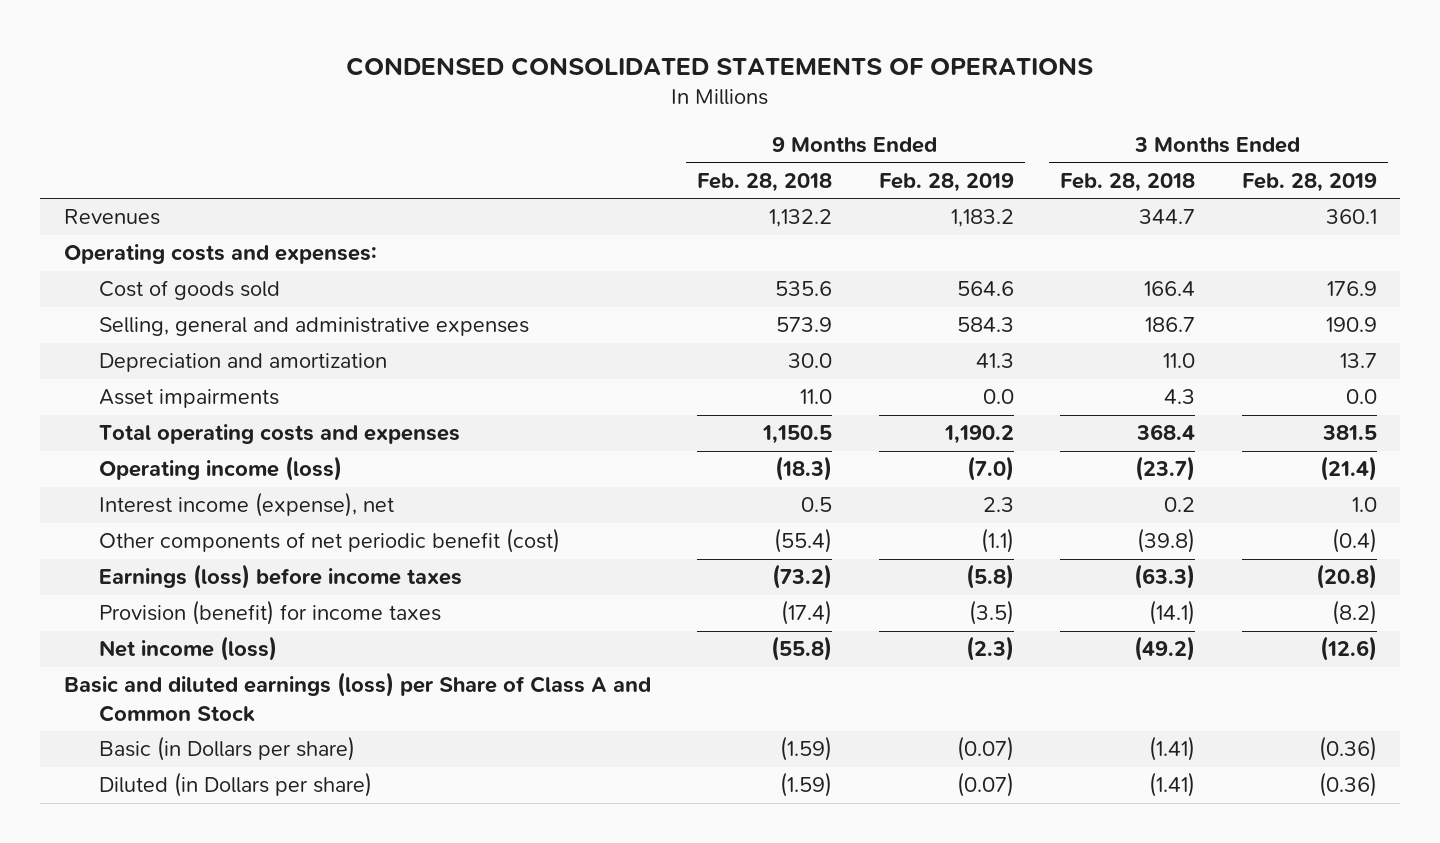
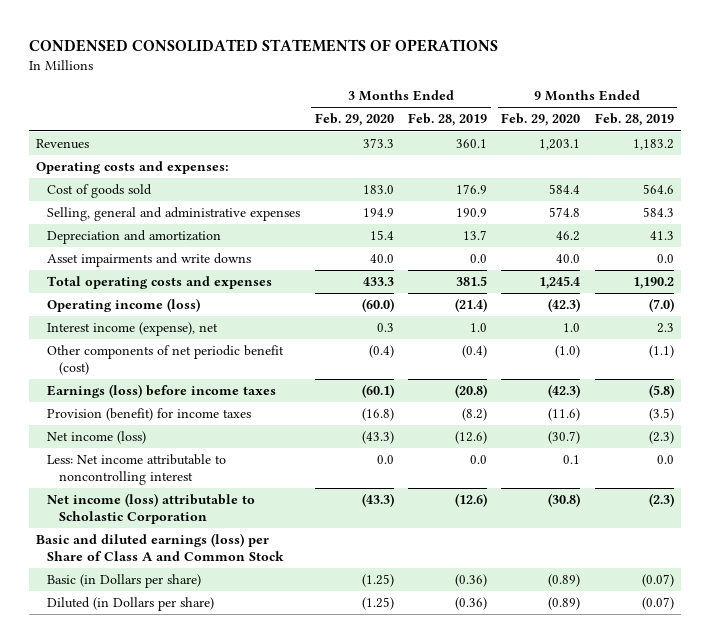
- | 9 Months Ended Feb. 28, 2018 | 9 Months Ended Feb. 28, 2019 | 3 Months Ended Feb. 28, 2018 | 3 Months Ended Feb. 28, 2019
+ | 3 Months Ended Feb. 29, 2020 | 3 Months Ended Feb. 28, 2019 | 9 Months Ended Feb. 29, 2020 | 9 Months Ended Feb. 28, 2019
- Asset impairments | 11.0 | 0.0 | 4.3 | 0.0
+ Asset impairments and write downs | 40.0 | 0.0 | 40.0 | 0.0
+ Less: Net income attributable to noncontrolling interest | 0.0 | 0.0 | 0.1 | 0.0
+ Net income (loss) attributable to Scholastic Corporation | (43.3) | (12.6) | (30.8) | (2.3)

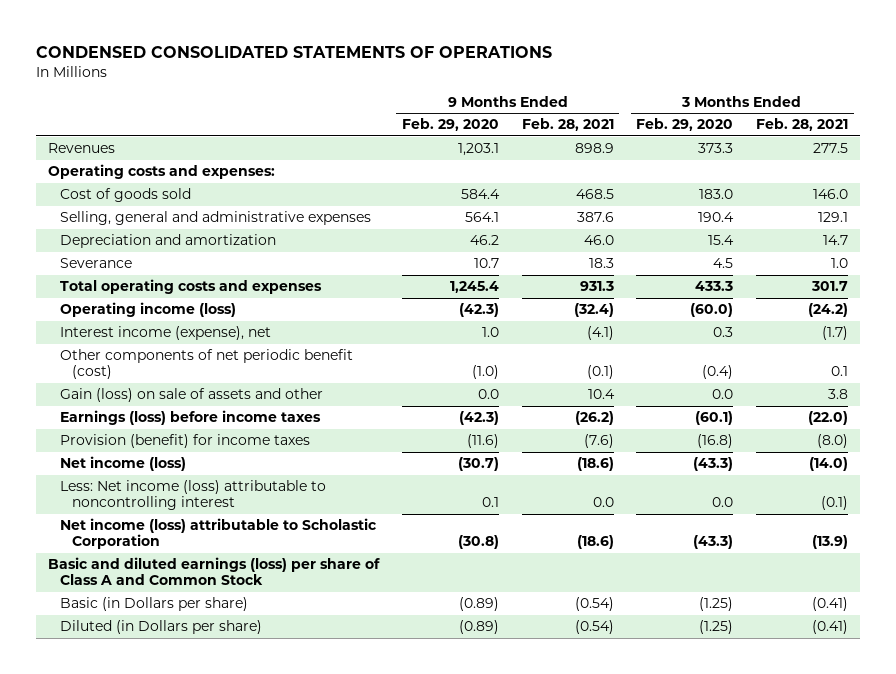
- | 3 Months Ended Feb. 29, 2020 | 3 Months Ended Feb. 28, 2019 | 9 Months Ended Feb. 29, 2020 | 9 Months Ended Feb. 28, 2019
+ | 9 Months Ended Feb. 29, 2020 | 9 Months Ended Feb. 28, 2021 | 3 Months Ended Feb. 29, 2020 | 3 Months Ended Feb. 28, 2021
- Selling, general and administrative expenses | 194.9 | 190.9 | 574.8 | 584.3
+ Selling, general and administrative expenses | 564.1 | 387.6 | 190.4 | 129.1
- Asset impairments and write downs | 40.0 | 0.0 | 40.0 | 0.0
+ Severance | 10.7 | 18.3 | 4.5 | 1.0
+ Gain (loss) on sale of assets and other | 0.0 | 10.4 | 0.0 | 3.8
- Less: Net income attributable to noncontrolling interest | 0.0 | 0.0 | 0.1 | 0.0
+ Less: Net income (loss) attributable to noncontrolling interest | 0.1 | 0.0 | 0.0 | (0.1)
- Basic and diluted earnings (loss) per Share of Class A and Common Stock
+ Basic and diluted earnings (loss) per share of Class A and Common Stock

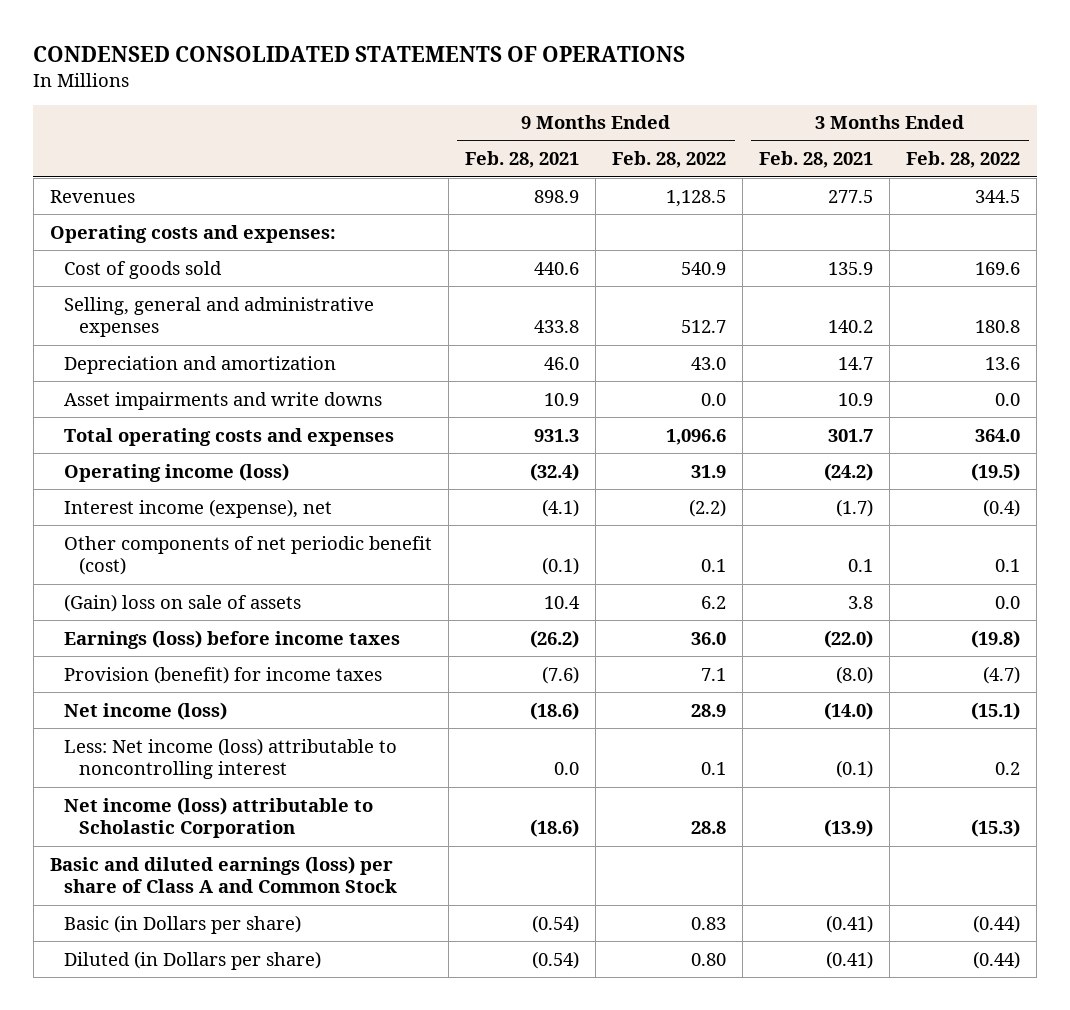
- | 9 Months Ended Feb. 29, 2020 | 9 Months Ended Feb. 28, 2021 | 3 Months Ended Feb. 29, 2020 | 3 Months Ended Feb. 28, 2021
+ | 9 Months Ended Feb. 28, 2021 | 9 Months Ended Feb. 28, 2022 | 3 Months Ended Feb. 28, 2021 | 3 Months Ended Feb. 28, 2022
- Cost of goods sold | 584.4 | 468.5 | 183.0 | 146.0
- Selling, general and administrative expenses | 564.1 | 387.6 | 190.4 | 129.1
+ Cost of goods sold | 440.6 | 540.9 | 135.9 | 169.6
+ Selling, general and administrative expenses | 433.8 | 512.7 | 140.2 | 180.8
- Severance | 10.7 | 18.3 | 4.5 | 1.0
+ Asset impairments and write downs | 10.9 | 0.0 | 10.9 | 0.0
- Gain (loss) on sale of assets and other | 0.0 | 10.4 | 0.0 | 3.8
+ (Gain) loss on sale of assets | 10.4 | 6.2 | 3.8 | 0.0

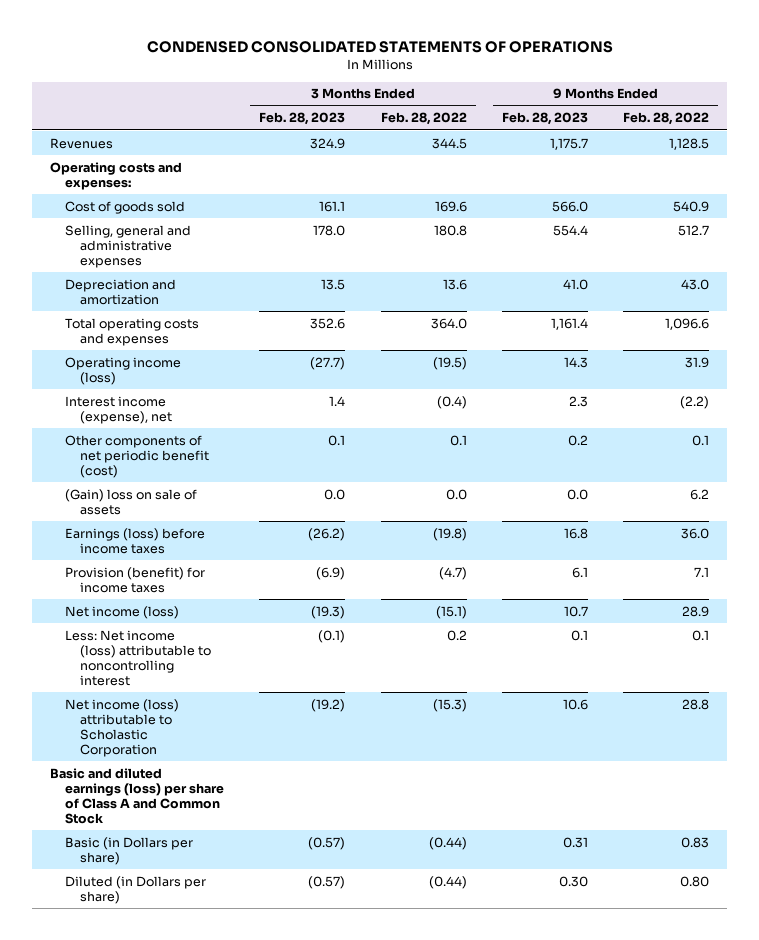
- | 9 Months Ended Feb. 28, 2021 | 9 Months Ended Feb. 28, 2022 | 3 Months Ended Feb. 28, 2021 | 3 Months Ended Feb. 28, 2022
+ | 3 Months Ended Feb. 28, 2023 | 3 Months Ended Feb. 28, 2022 | 9 Months Ended Feb. 28, 2023 | 9 Months Ended Feb. 28, 2022
- Asset impairments and write downs | 10.9 | 0.0 | 10.9 | 0.0

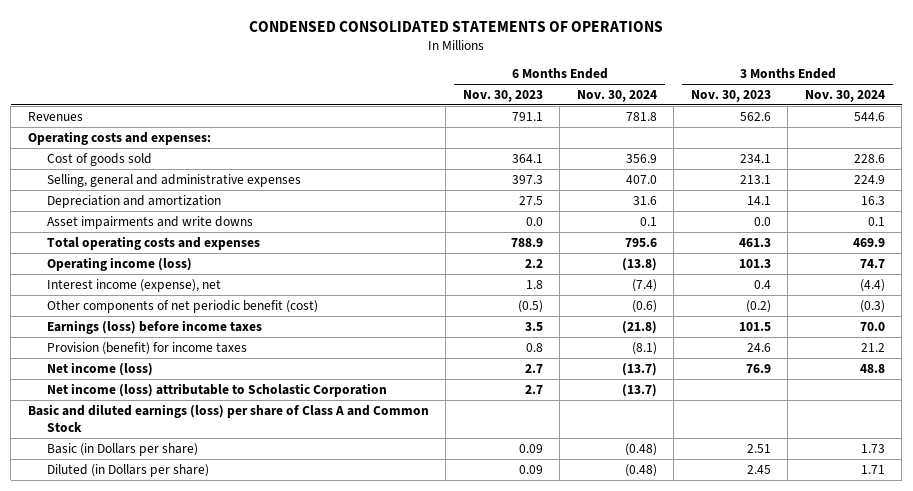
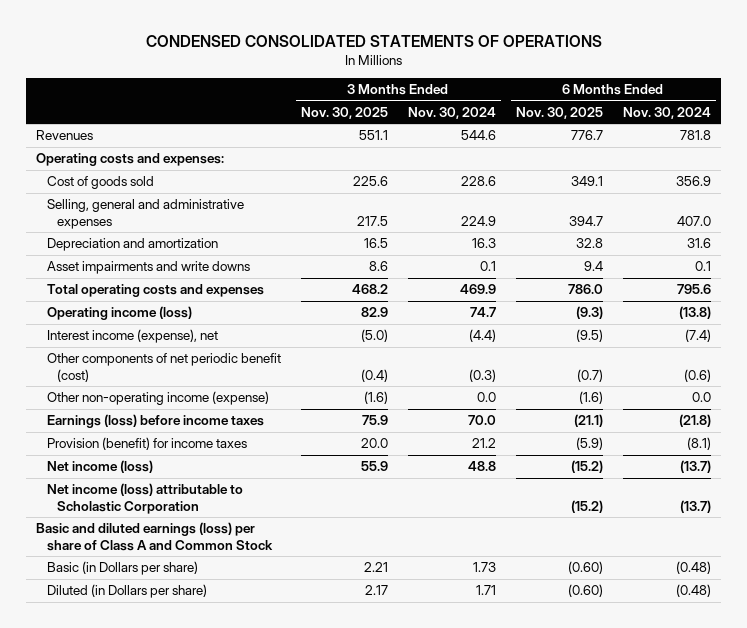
- | 6 Months Ended Nov. 30, 2023 | 6 Months Ended Nov. 30, 2024 | 3 Months Ended Nov. 30, 2023 | 3 Months Ended Nov. 30, 2024
+ | 3 Months Ended Nov. 30, 2025 | 3 Months Ended Nov. 30, 2024 | 6 Months Ended Nov. 30, 2025 | 6 Months Ended Nov. 30, 2024
+ Other non-operating income (expense) | (1.6) | 0.0 | (1.6) | 0.0

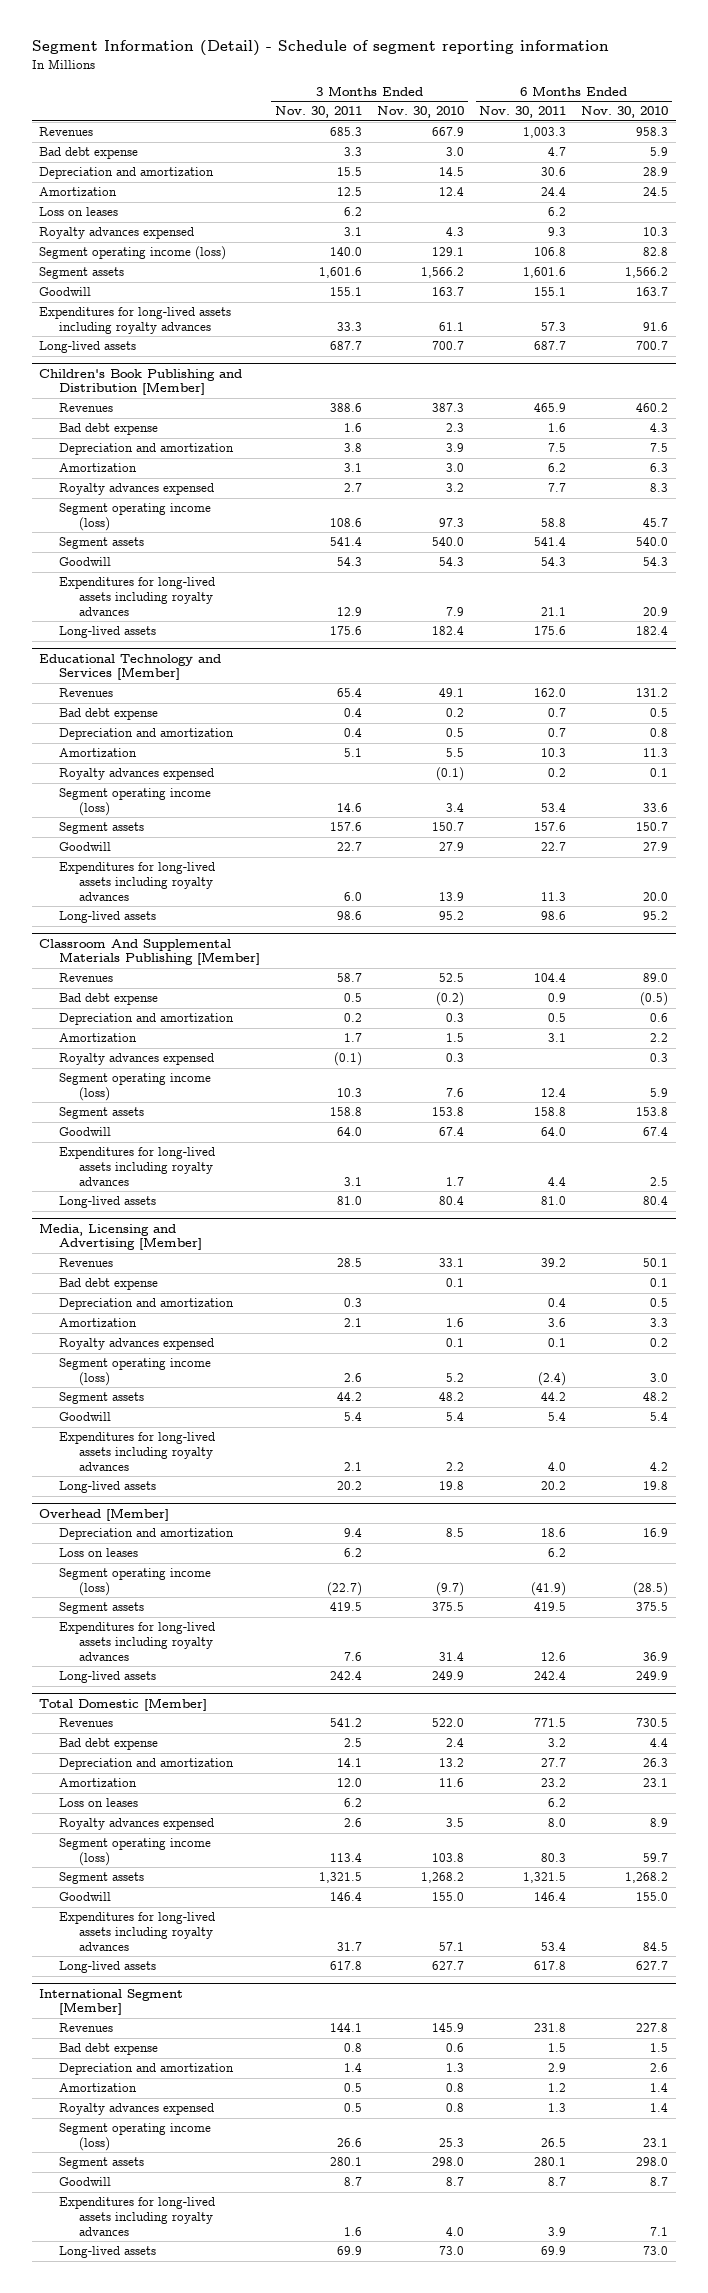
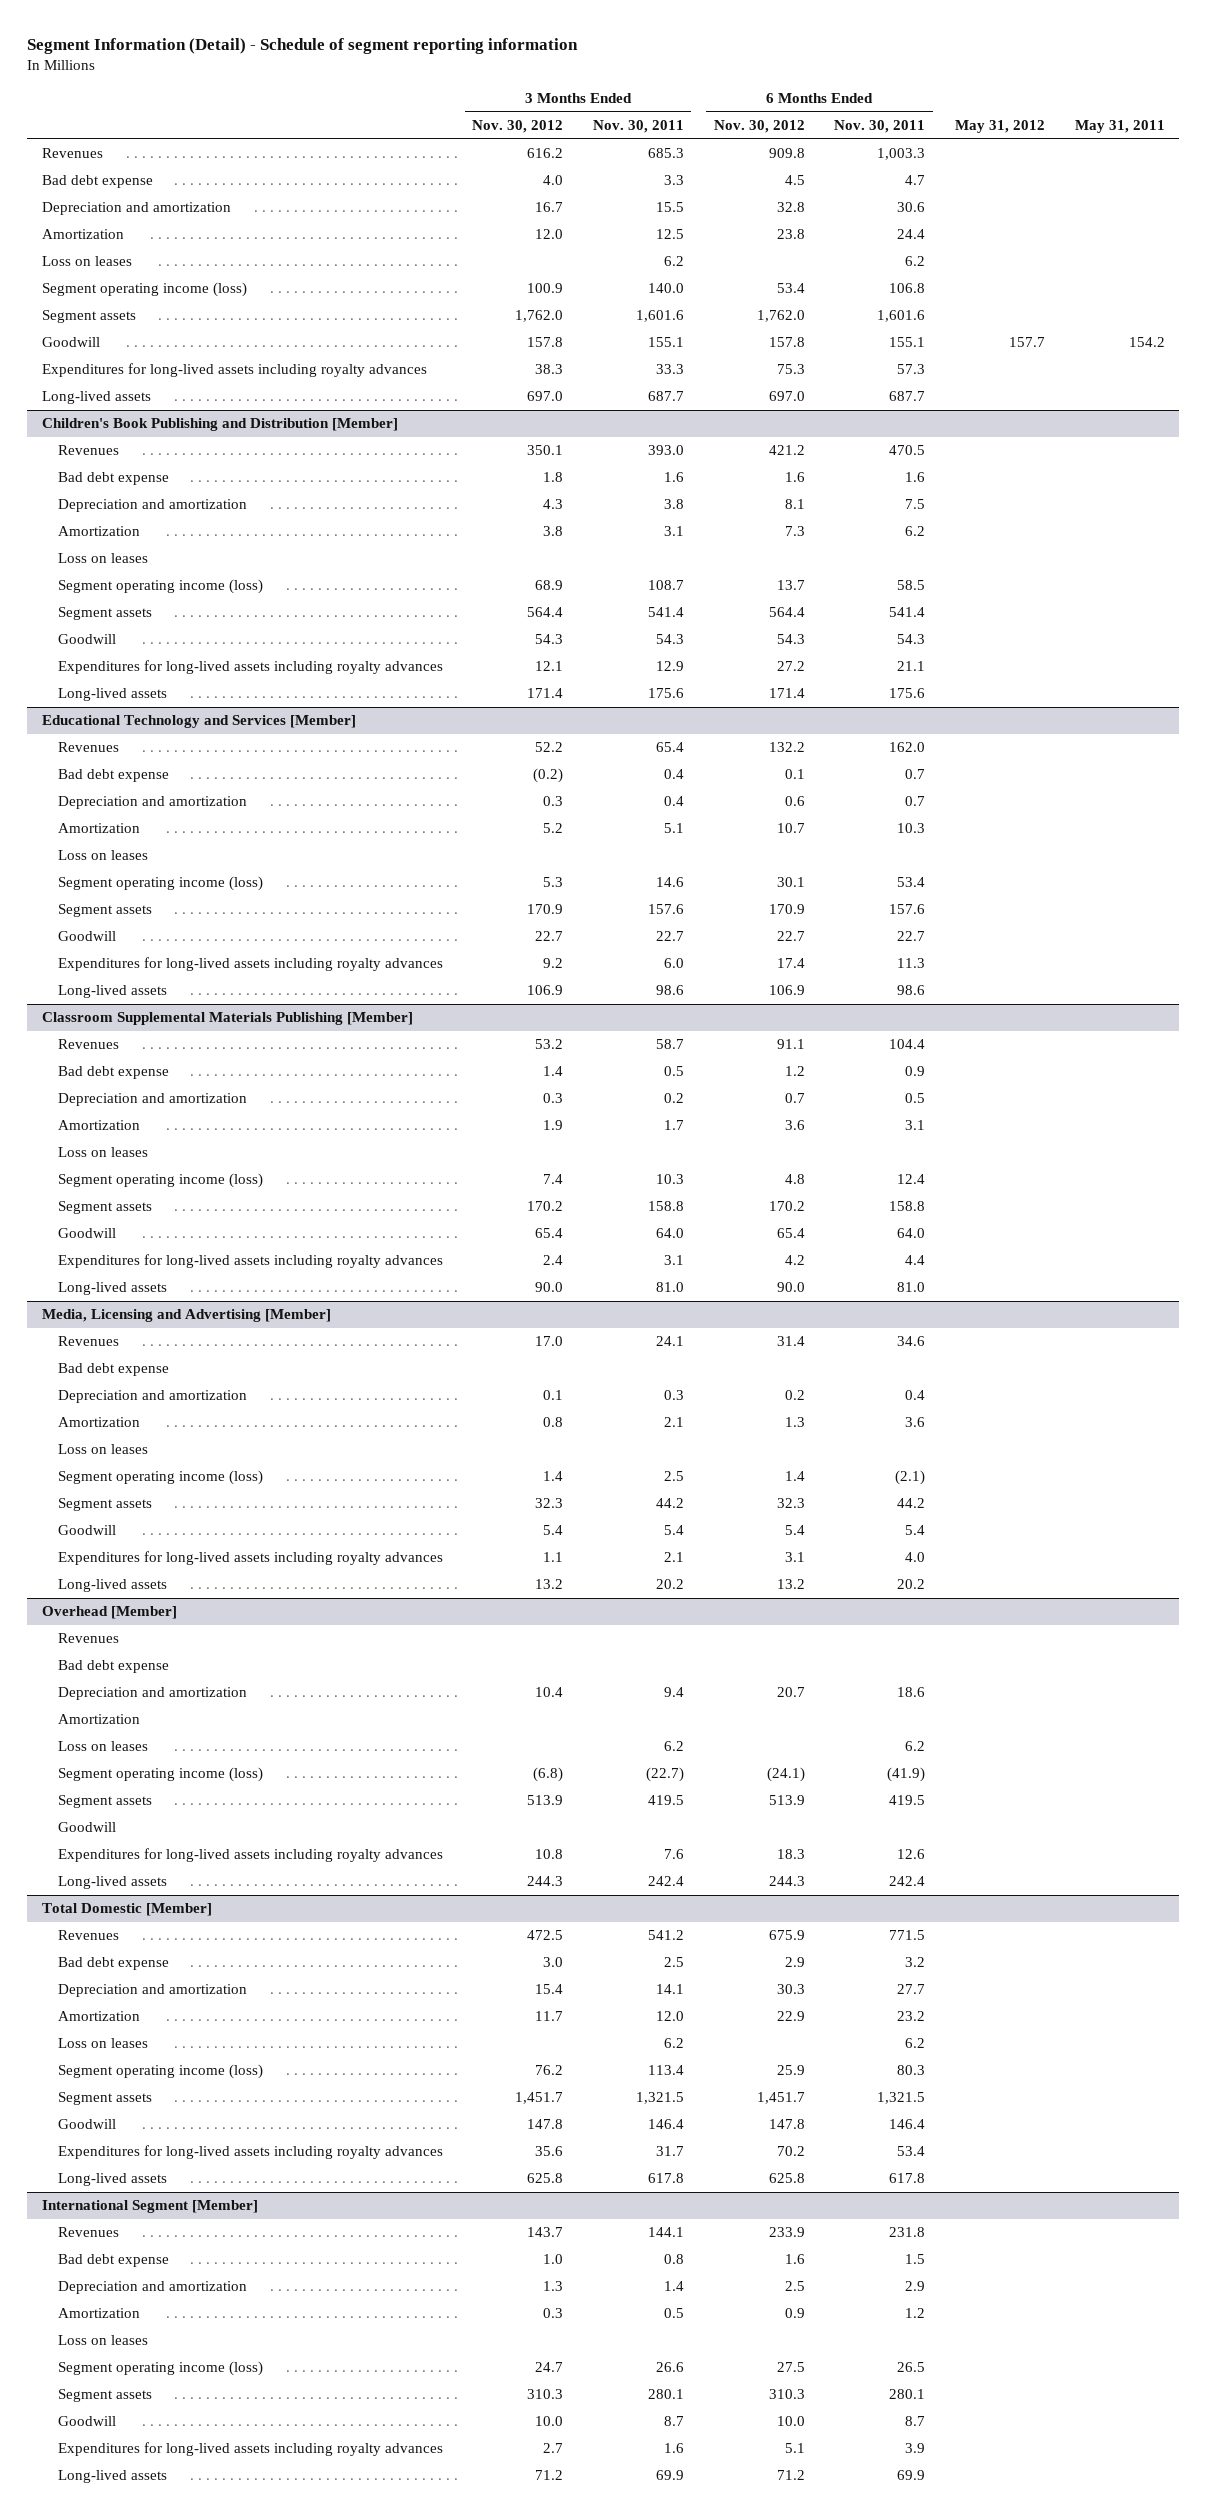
- | 3 Months Ended Nov. 30, 2011 | 3 Months Ended Nov. 30, 2010 | 6 Months Ended Nov. 30, 2011 | 6 Months Ended Nov. 30, 2010
+ | 3 Months Ended Nov. 30, 2012 | 3 Months Ended Nov. 30, 2011 | 6 Months Ended Nov. 30, 2012 | 6 Months Ended Nov. 30, 2011 | May 31, 2012 | May 31, 2011
- Royalty advances expensed | 3.1 | 4.3 | 9.3 | 10.3
@ Children's Book Publishing and Distribution [Member]
- Revenues | 388.6 | 387.3 | 465.9 | 460.2
+ Revenues | 350.1 | 393.0 | 421.2 | 470.5 | |
- Royalty advances expensed | 2.7 | 3.2 | 7.7 | 8.3
- Segment operating income (loss) | 108.6 | 97.3 | 58.8 | 45.7
+ Loss on leases
+ Segment operating income (loss) | 68.9 | 108.7 | 13.7 | 58.5 | |
@ Educational Technology and Services [Member]
- Royalty advances expensed | | (0.1) | 0.2 | 0.1
+ Loss on leases
- Classroom And Supplemental Materials Publishing [Member]
+ Classroom Supplemental Materials Publishing [Member]
- Royalty advances expensed | (0.1) | 0.3 | | 0.3
+ Loss on leases
@ Media, Licensing and Advertising [Member]
- Revenues | 28.5 | 33.1 | 39.2 | 50.1
+ Revenues | 17.0 | 24.1 | 31.4 | 34.6 | |
- Royalty advances expensed | | 0.1 | 0.1 | 0.2
- Segment operating income (loss) | 2.6 | 5.2 | (2.4) | 3.0
+ Loss on leases
+ Segment operating income (loss) | 1.4 | 2.5 | 1.4 | (2.1) | |
@ Overhead [Member]
+ Revenues
+ Bad debt expense
+ Amortization
+ Goodwill
@ Total Domestic [Member]
- Royalty advances expensed | 2.6 | 3.5 | 8.0 | 8.9
@ International Segment [Member]
- Royalty advances expensed | 0.5 | 0.8 | 1.3 | 1.4
+ Loss on leases

